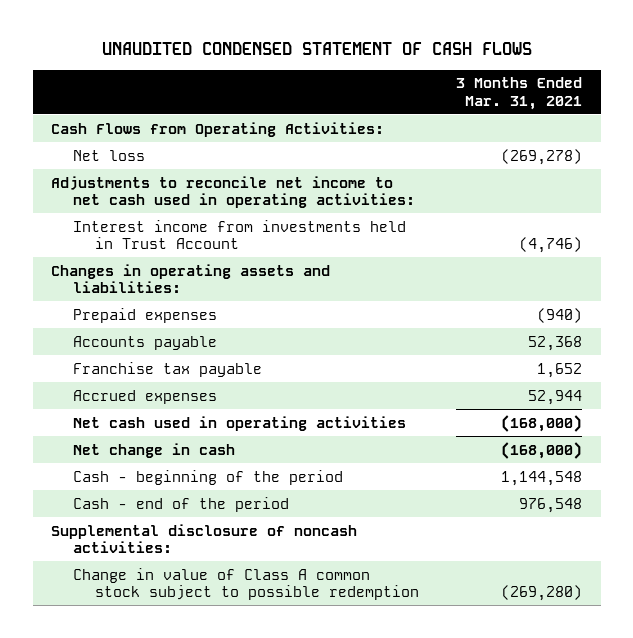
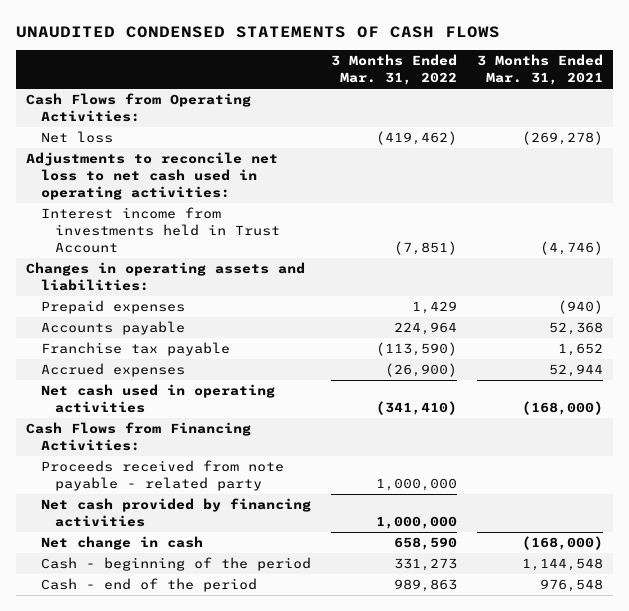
- UNAUDITED CONDENSED STATEMENT OF CASH FLOWS
+ UNAUDITED CONDENSED STATEMENTS OF CASH FLOWS
- | 3 Months Ended Mar. 31, 2021
+ | 3 Months Ended Mar. 31, 2022 | 3 Months Ended Mar. 31, 2021
- Adjustments to reconcile net income to net cash used in operating activities:
+ Adjustments to reconcile net loss to net cash used in operating activities:
+ Cash Flows from Financing Activities:
+ Proceeds received from note payable - related party | 1,000,000 |
+ Net cash provided by financing activities | 1,000,000 |
- Supplemental disclosure of noncash activities:
- Change in value of Class A common stock subject to possible redemption | (269,280)

